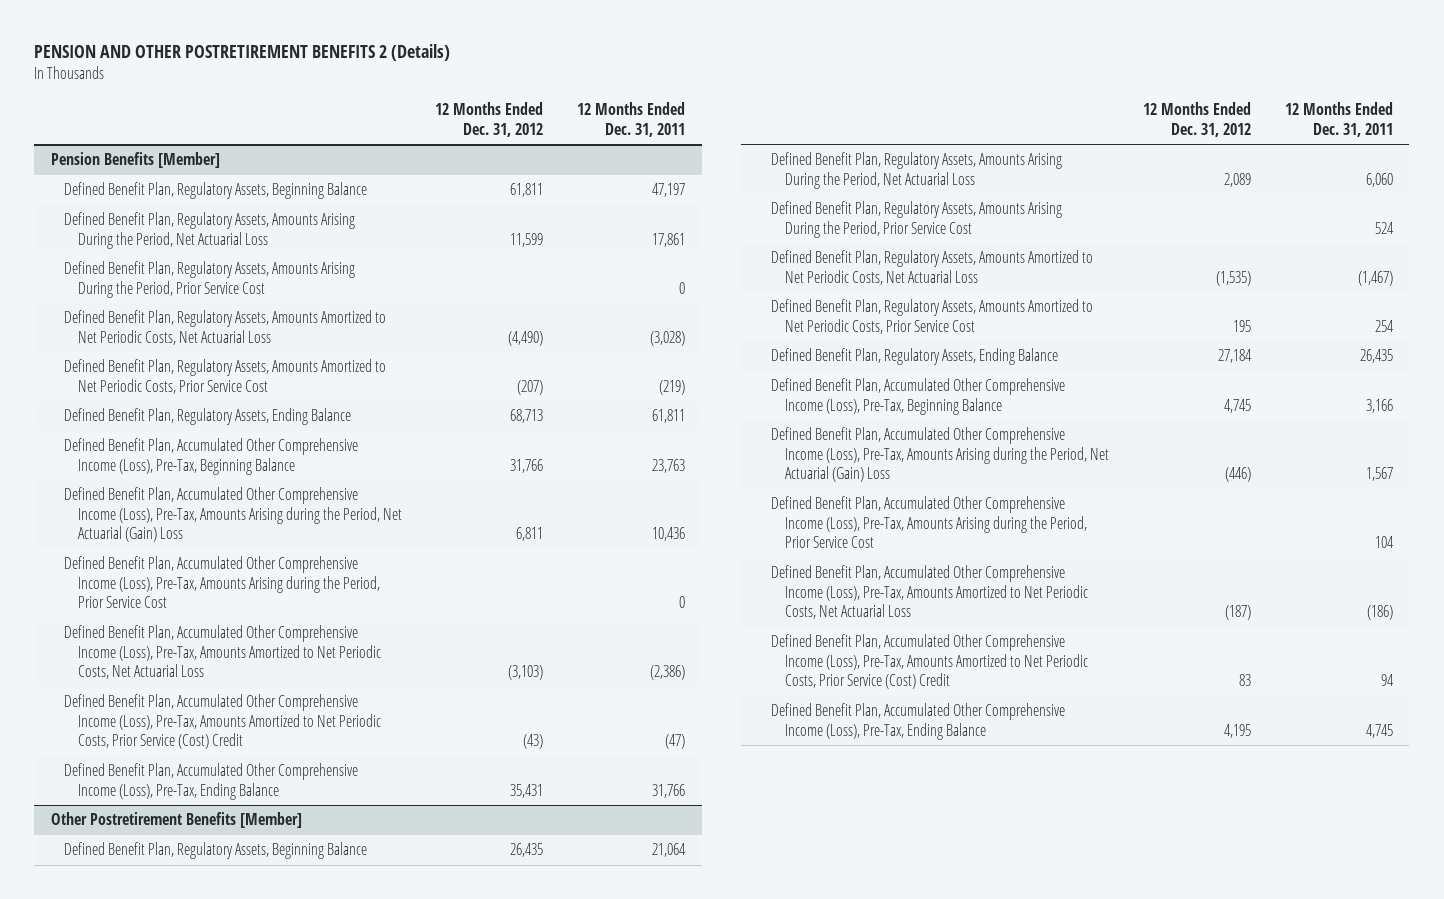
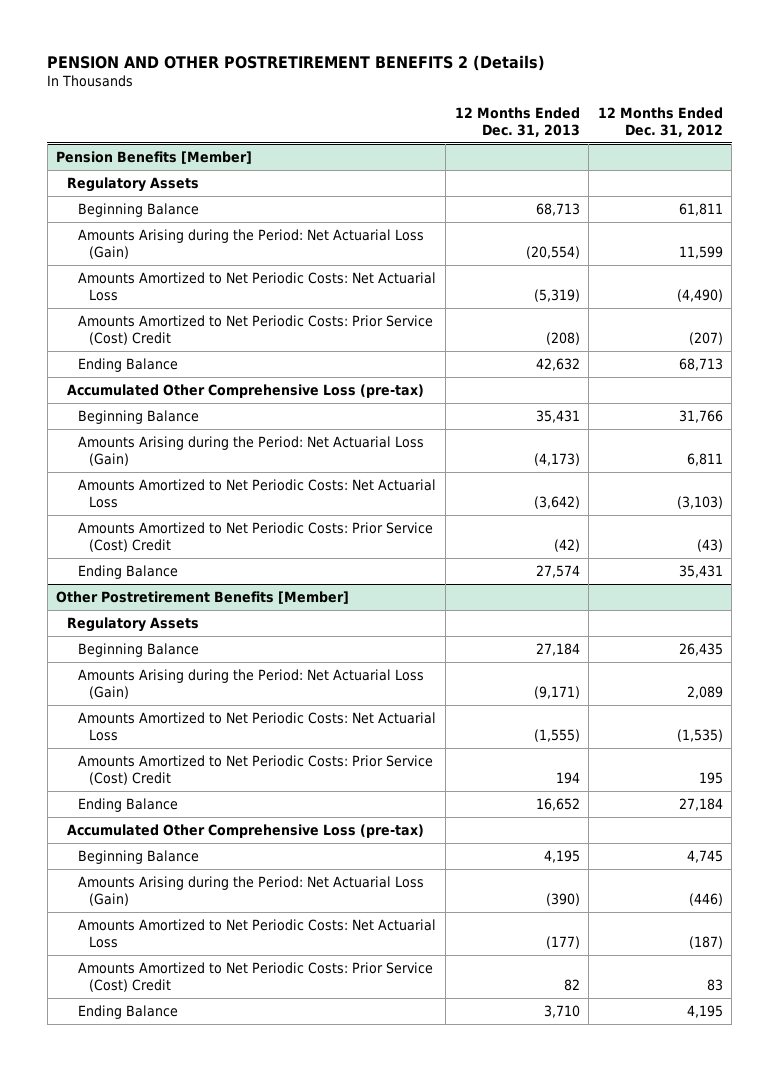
- | 12 Months Ended Dec. 31, 2012 | 12 Months Ended Dec. 31, 2011
+ | 12 Months Ended Dec. 31, 2013 | 12 Months Ended Dec. 31, 2012
@ Pension Benefits [Member]
- Defined Benefit Plan, Regulatory Assets, Beginning Balance | 61,811 | 47,197
- Defined Benefit Plan, Regulatory Assets, Amounts Arising During the Period, Net Actuarial Loss | 11,599 | 17,861
- Defined Benefit Plan, Regulatory Assets, Amounts Arising During the Period, Prior Service Cost | | 0
- Defined Benefit Plan, Regulatory Assets, Amounts Amortized to Net Periodic Costs, Net Actuarial Loss | (4,490) | (3,028)
- Defined Benefit Plan, Regulatory Assets, Amounts Amortized to Net Periodic Costs, Prior Service Cost | (207) | (219)
- Defined Benefit Plan, Regulatory Assets, Ending Balance | 68,713 | 61,811
- Defined Benefit Plan, Accumulated Other Comprehensive Income (Loss), Pre-Tax, Beginning Balance | 31,766 | 23,763
- Defined Benefit Plan, Accumulated Other Comprehensive Income (Loss), Pre-Tax, Amounts Arising during the Period, Net Actuarial (Gain) Loss | 6,811 | 10,436
- Defined Benefit Plan, Accumulated Other Comprehensive Income (Loss), Pre-Tax, Amounts Arising during the Period, Prior Service Cost | | 0
- Defined Benefit Plan, Accumulated Other Comprehensive Income (Loss), Pre-Tax, Amounts Amortized to Net Periodic Costs, Net Actuarial Loss | (3,103) | (2,386)
- Defined Benefit Plan, Accumulated Other Comprehensive Income (Loss), Pre-Tax, Amounts Amortized to Net Periodic Costs, Prior Service (Cost) Credit | (43) | (47)
- Defined Benefit Plan, Accumulated Other Comprehensive Income (Loss), Pre-Tax, Ending Balance | 35,431 | 31,766
+ Regulatory Assets
+ Beginning Balance | 68,713 | 61,811
+ Amounts Arising during the Period: Net Actuarial Loss (Gain) | (20,554) | 11,599
+ Amounts Amortized to Net Periodic Costs: Net Actuarial Loss | (5,319) | (4,490)
+ Amounts Amortized to Net Periodic Costs: Prior Service (Cost) Credit | (208) | (207)
+ Ending Balance | 42,632 | 68,713
+ Accumulated Other Comprehensive Loss (pre-tax)
+ Beginning Balance | 35,431 | 31,766
+ Amounts Arising during the Period: Net Actuarial Loss (Gain) | (4,173) | 6,811
+ Amounts Amortized to Net Periodic Costs: Net Actuarial Loss | (3,642) | (3,103)
+ Amounts Amortized to Net Periodic Costs: Prior Service (Cost) Credit | (42) | (43)
+ Ending Balance | 27,574 | 35,431
@ Other Postretirement Benefits [Member]
- Defined Benefit Plan, Regulatory Assets, Beginning Balance | 26,435 | 21,064
- Defined Benefit Plan, Regulatory Assets, Amounts Arising During the Period, Net Actuarial Loss | 2,089 | 6,060
- Defined Benefit Plan, Regulatory Assets, Amounts Arising During the Period, Prior Service Cost | | 524
- Defined Benefit Plan, Regulatory Assets, Amounts Amortized to Net Periodic Costs, Net Actuarial Loss | (1,535) | (1,467)
- Defined Benefit Plan, Regulatory Assets, Amounts Amortized to Net Periodic Costs, Prior Service Cost | 195 | 254
- Defined Benefit Plan, Regulatory Assets, Ending Balance | 27,184 | 26,435
- Defined Benefit Plan, Accumulated Other Comprehensive Income (Loss), Pre-Tax, Beginning Balance | 4,745 | 3,166
- Defined Benefit Plan, Accumulated Other Comprehensive Income (Loss), Pre-Tax, Amounts Arising during the Period, Net Actuarial (Gain) Loss | (446) | 1,567
- Defined Benefit Plan, Accumulated Other Comprehensive Income (Loss), Pre-Tax, Amounts Arising during the Period, Prior Service Cost | | 104
- Defined Benefit Plan, Accumulated Other Comprehensive Income (Loss), Pre-Tax, Amounts Amortized to Net Periodic Costs, Net Actuarial Loss | (187) | (186)
- Defined Benefit Plan, Accumulated Other Comprehensive Income (Loss), Pre-Tax, Amounts Amortized to Net Periodic Costs, Prior Service (Cost) Credit | 83 | 94
- Defined Benefit Plan, Accumulated Other Comprehensive Income (Loss), Pre-Tax, Ending Balance | 4,195 | 4,745
+ Regulatory Assets
+ Beginning Balance | 27,184 | 26,435
+ Amounts Arising during the Period: Net Actuarial Loss (Gain) | (9,171) | 2,089
+ Amounts Amortized to Net Periodic Costs: Net Actuarial Loss | (1,555) | (1,535)
+ Amounts Amortized to Net Periodic Costs: Prior Service (Cost) Credit | 194 | 195
+ Ending Balance | 16,652 | 27,184
+ Accumulated Other Comprehensive Loss (pre-tax)
+ Beginning Balance | 4,195 | 4,745
+ Amounts Arising during the Period: Net Actuarial Loss (Gain) | (390) | (446)
+ Amounts Amortized to Net Periodic Costs: Net Actuarial Loss | (177) | (187)
+ Amounts Amortized to Net Periodic Costs: Prior Service (Cost) Credit | 82 | 83
+ Ending Balance | 3,710 | 4,195

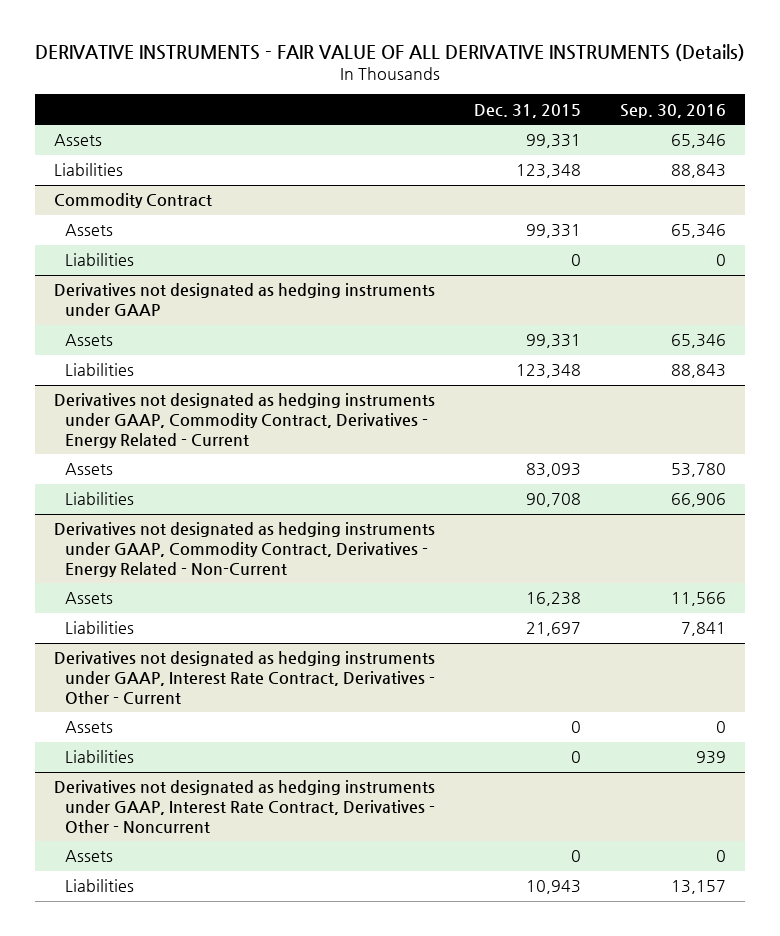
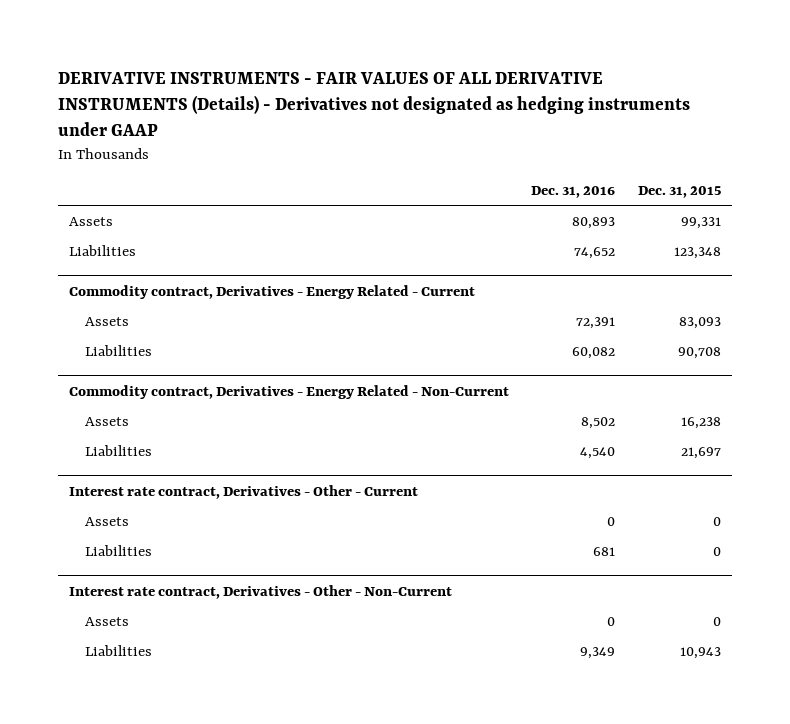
- DERIVATIVE INSTRUMENTS - FAIR VALUE OF ALL DERIVATIVE INSTRUMENTS (Details)
+ DERIVATIVE INSTRUMENTS - FAIR VALUES OF ALL DERIVATIVE INSTRUMENTS (Details) - Derivatives not designated as hedging instruments under GAAP
- | Dec. 31, 2015 | Sep. 30, 2016
+ | Dec. 31, 2016 | Dec. 31, 2015
- Commodity Contract
- Assets | 99,331 | 65,346
- Liabilities | 0 | 0
- Derivatives not designated as hedging instruments under GAAP
- Assets | 99,331 | 65,346
- Liabilities | 123,348 | 88,843
- Derivatives not designated as hedging instruments under GAAP, Commodity Contract, Derivatives - Energy Related - Current
+ Commodity contract, Derivatives - Energy Related - Current
- Derivatives not designated as hedging instruments under GAAP, Commodity Contract, Derivatives - Energy Related - Non-Current
+ Commodity contract, Derivatives - Energy Related - Non-Current
- Derivatives not designated as hedging instruments under GAAP, Interest Rate Contract, Derivatives - Other - Current
+ Interest rate contract, Derivatives - Other - Current
- Derivatives not designated as hedging instruments under GAAP, Interest Rate Contract, Derivatives - Other - Noncurrent
+ Interest rate contract, Derivatives - Other - Non-Current

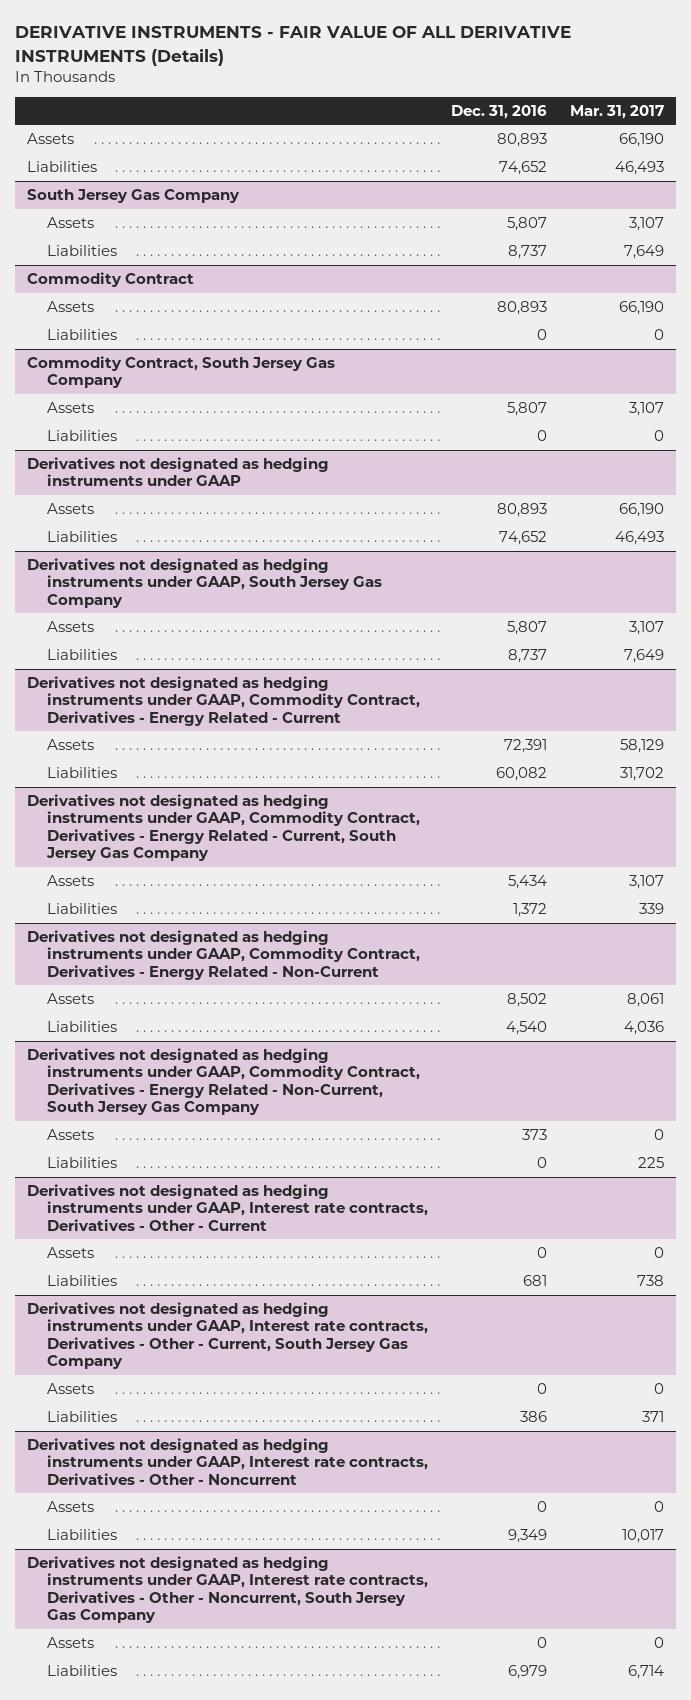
- DERIVATIVE INSTRUMENTS - FAIR VALUES OF ALL DERIVATIVE INSTRUMENTS (Details) - Derivatives not designated as hedging instruments under GAAP
+ DERIVATIVE INSTRUMENTS - FAIR VALUE OF ALL DERIVATIVE INSTRUMENTS (Details)
- | Dec. 31, 2016 | Dec. 31, 2015
+ | Dec. 31, 2016 | Mar. 31, 2017
- Commodity contract, Derivatives - Energy Related - Current
+ South Jersey Gas Company
+ Assets | 5,807 | 3,107
+ Liabilities | 8,737 | 7,649
+ Commodity Contract
+ Assets | 80,893 | 66,190
+ Liabilities | 0 | 0
+ Commodity Contract, South Jersey Gas Company
+ Assets | 5,807 | 3,107
+ Liabilities | 0 | 0
+ Derivatives not designated as hedging instruments under GAAP
+ Assets | 80,893 | 66,190
+ Liabilities | 74,652 | 46,493
+ Derivatives not designated as hedging instruments under GAAP, South Jersey Gas Company
+ Assets | 5,807 | 3,107
+ Liabilities | 8,737 | 7,649
+ Derivatives not designated as hedging instruments under GAAP, Commodity Contract, Derivatives - Energy Related - Current
- Commodity contract, Derivatives - Energy Related - Non-Current
+ Derivatives not designated as hedging instruments under GAAP, Commodity Contract, Derivatives - Energy Related - Current, South Jersey Gas Company
+ Assets | 5,434 | 3,107
+ Liabilities | 1,372 | 339
+ Derivatives not designated as hedging instruments under GAAP, Commodity Contract, Derivatives - Energy Related - Non-Current
- Interest rate contract, Derivatives - Other - Current
+ Derivatives not designated as hedging instruments under GAAP, Commodity Contract, Derivatives - Energy Related - Non-Current, South Jersey Gas Company
+ Assets | 373 | 0
+ Liabilities | 0 | 225
+ Derivatives not designated as hedging instruments under GAAP, Interest rate contracts, Derivatives - Other - Current
- Interest rate contract, Derivatives - Other - Non-Current
+ Derivatives not designated as hedging instruments under GAAP, Interest rate contracts, Derivatives - Other - Current, South Jersey Gas Company
+ Liabilities | 386 | 371
+ Derivatives not designated as hedging instruments under GAAP, Interest rate contracts, Derivatives - Other - Noncurrent
+ Assets | 0 | 0
+ Derivatives not designated as hedging instruments under GAAP, Interest rate contracts, Derivatives - Other - Noncurrent, South Jersey Gas Company
+ Assets | 0 | 0
+ Liabilities | 6,979 | 6,714

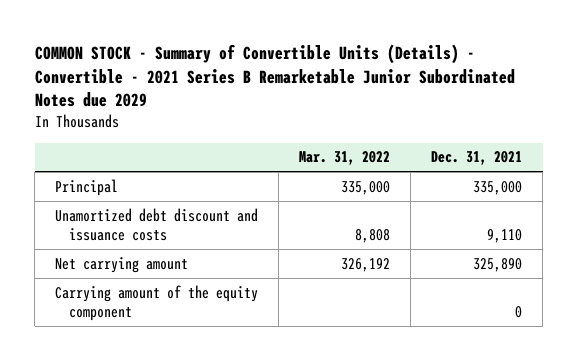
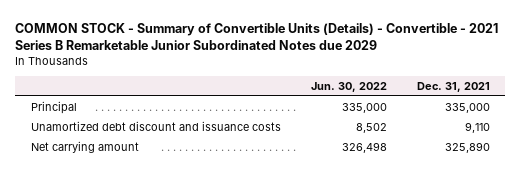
- | Mar. 31, 2022 | Dec. 31, 2021
+ | Jun. 30, 2022 | Dec. 31, 2021
- Carrying amount of the equity component | | 0

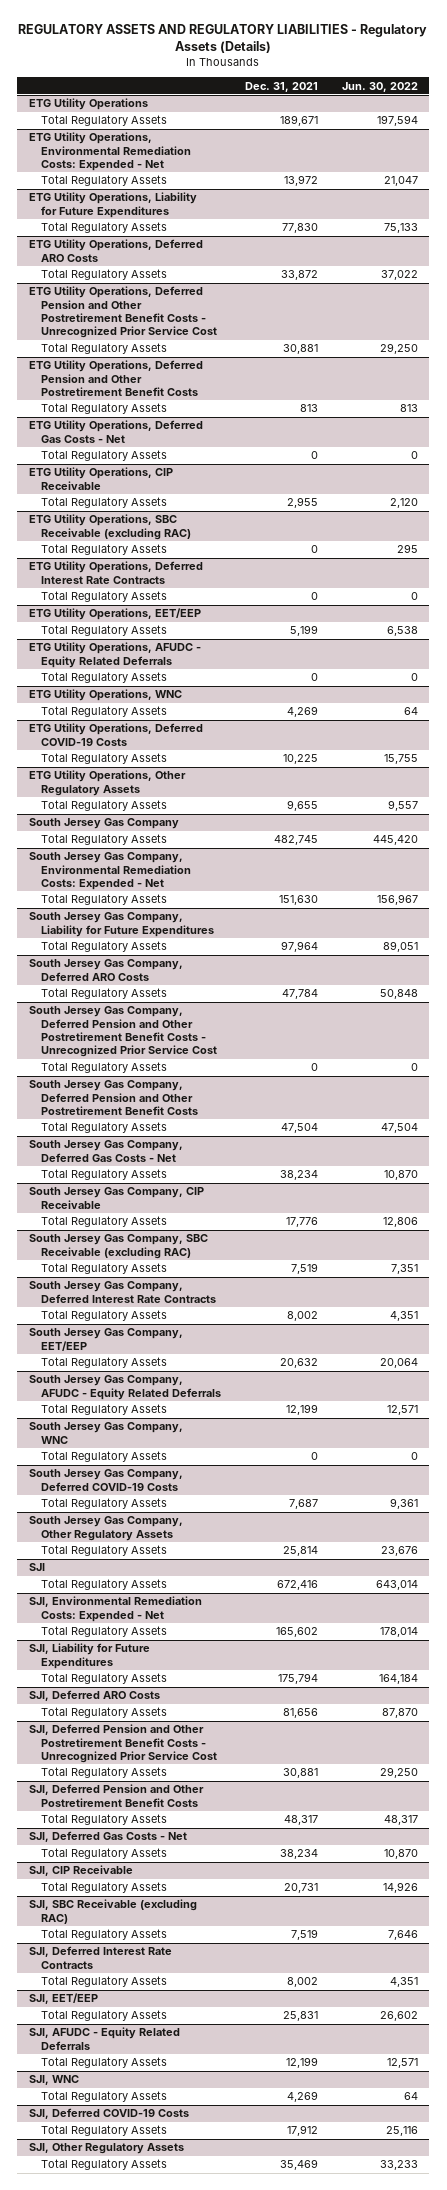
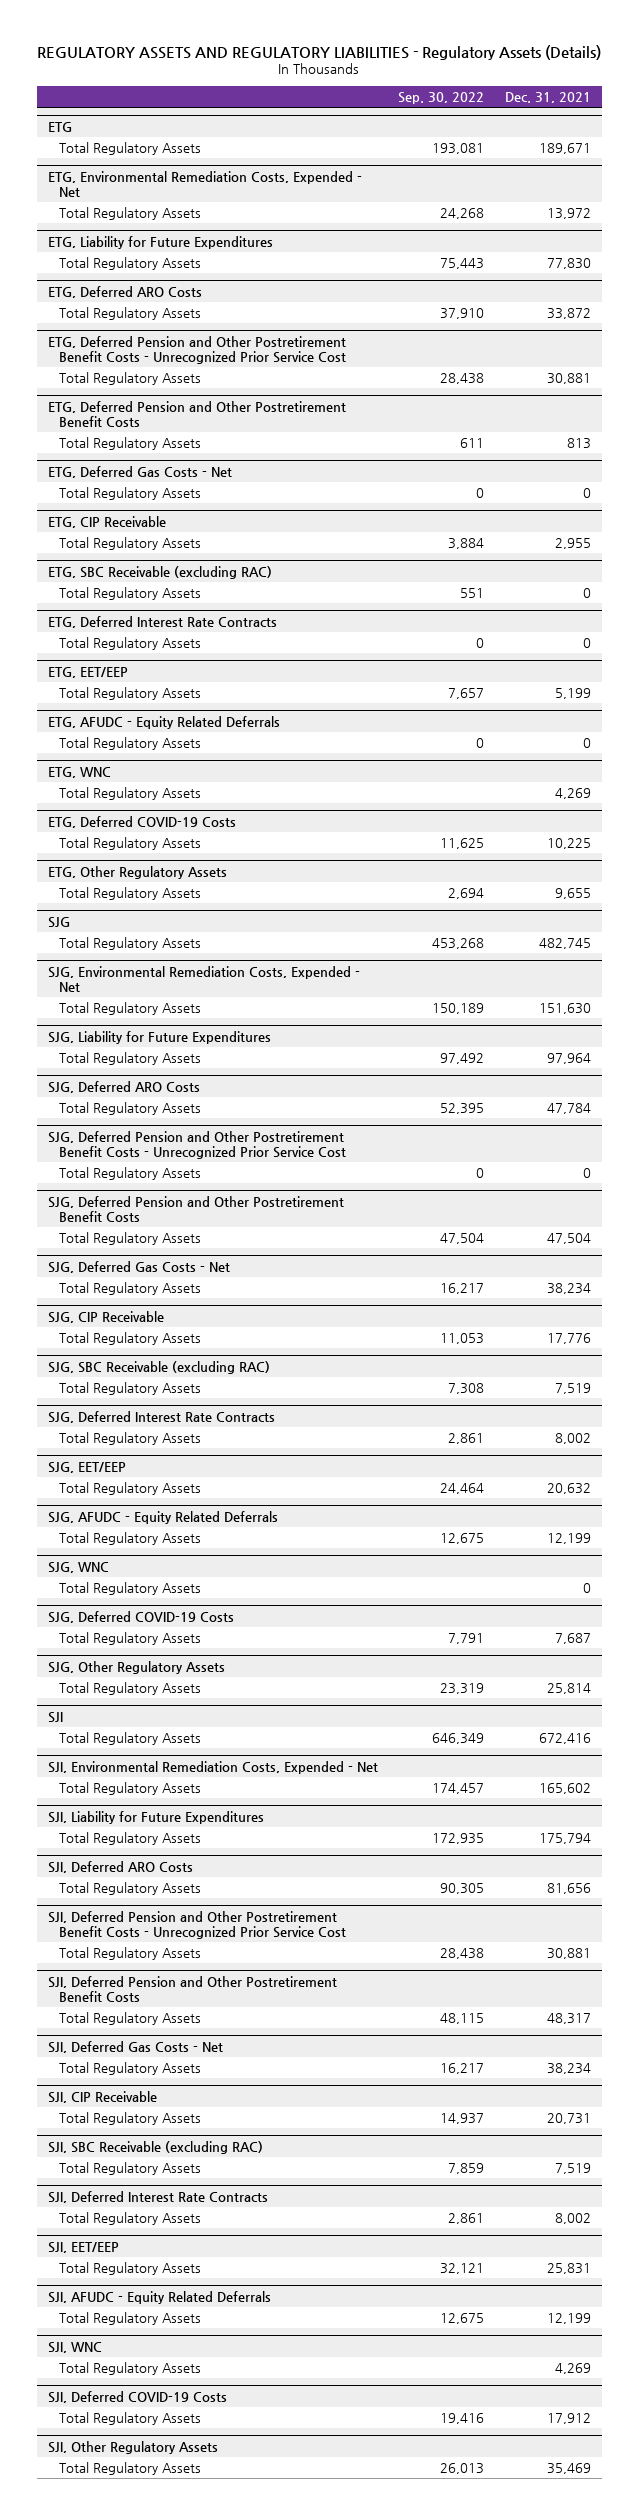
- | Dec. 31, 2021 | Jun. 30, 2022
+ | Sep. 30, 2022 | Dec. 31, 2021
- ETG Utility Operations
+ ETG
- ETG Utility Operations, Environmental Remediation Costs: Expended - Net
+ ETG, Environmental Remediation Costs, Expended - Net
- ETG Utility Operations, Liability for Future Expenditures
+ ETG, Liability for Future Expenditures
- ETG Utility Operations, Deferred ARO Costs
+ ETG, Deferred ARO Costs
- ETG Utility Operations, Deferred Pension and Other Postretirement Benefit Costs - Unrecognized Prior Service Cost
+ ETG, Deferred Pension and Other Postretirement Benefit Costs - Unrecognized Prior Service Cost
- ETG Utility Operations, Deferred Pension and Other Postretirement Benefit Costs
+ ETG, Deferred Pension and Other Postretirement Benefit Costs
- ETG Utility Operations, Deferred Gas Costs - Net
+ ETG, Deferred Gas Costs - Net
- ETG Utility Operations, CIP Receivable
+ ETG, CIP Receivable
- ETG Utility Operations, SBC Receivable (excluding RAC)
+ ETG, SBC Receivable (excluding RAC)
- ETG Utility Operations, Deferred Interest Rate Contracts
+ ETG, Deferred Interest Rate Contracts
- ETG Utility Operations, EET/EEP
+ ETG, EET/EEP
- ETG Utility Operations, AFUDC - Equity Related Deferrals
+ ETG, AFUDC - Equity Related Deferrals
- ETG Utility Operations, WNC
+ ETG, WNC
- ETG Utility Operations, Deferred COVID-19 Costs
+ ETG, Deferred COVID-19 Costs
- ETG Utility Operations, Other Regulatory Assets
+ ETG, Other Regulatory Assets
- South Jersey Gas Company
+ SJG
- South Jersey Gas Company, Environmental Remediation Costs: Expended - Net
+ SJG, Environmental Remediation Costs, Expended - Net
- South Jersey Gas Company, Liability for Future Expenditures
+ SJG, Liability for Future Expenditures
- South Jersey Gas Company, Deferred ARO Costs
+ SJG, Deferred ARO Costs
- South Jersey Gas Company, Deferred Pension and Other Postretirement Benefit Costs - Unrecognized Prior Service Cost
+ SJG, Deferred Pension and Other Postretirement Benefit Costs - Unrecognized Prior Service Cost
- South Jersey Gas Company, Deferred Pension and Other Postretirement Benefit Costs
+ SJG, Deferred Pension and Other Postretirement Benefit Costs
- South Jersey Gas Company, Deferred Gas Costs - Net
+ SJG, Deferred Gas Costs - Net
- South Jersey Gas Company, CIP Receivable
+ SJG, CIP Receivable
- South Jersey Gas Company, SBC Receivable (excluding RAC)
+ SJG, SBC Receivable (excluding RAC)
- South Jersey Gas Company, Deferred Interest Rate Contracts
+ SJG, Deferred Interest Rate Contracts
- South Jersey Gas Company, EET/EEP
+ SJG, EET/EEP
- South Jersey Gas Company, AFUDC - Equity Related Deferrals
+ SJG, AFUDC - Equity Related Deferrals
- South Jersey Gas Company, WNC
+ SJG, WNC
- South Jersey Gas Company, Deferred COVID-19 Costs
+ SJG, Deferred COVID-19 Costs
- South Jersey Gas Company, Other Regulatory Assets
+ SJG, Other Regulatory Assets
- SJI, Environmental Remediation Costs: Expended - Net
+ SJI, Environmental Remediation Costs, Expended - Net

